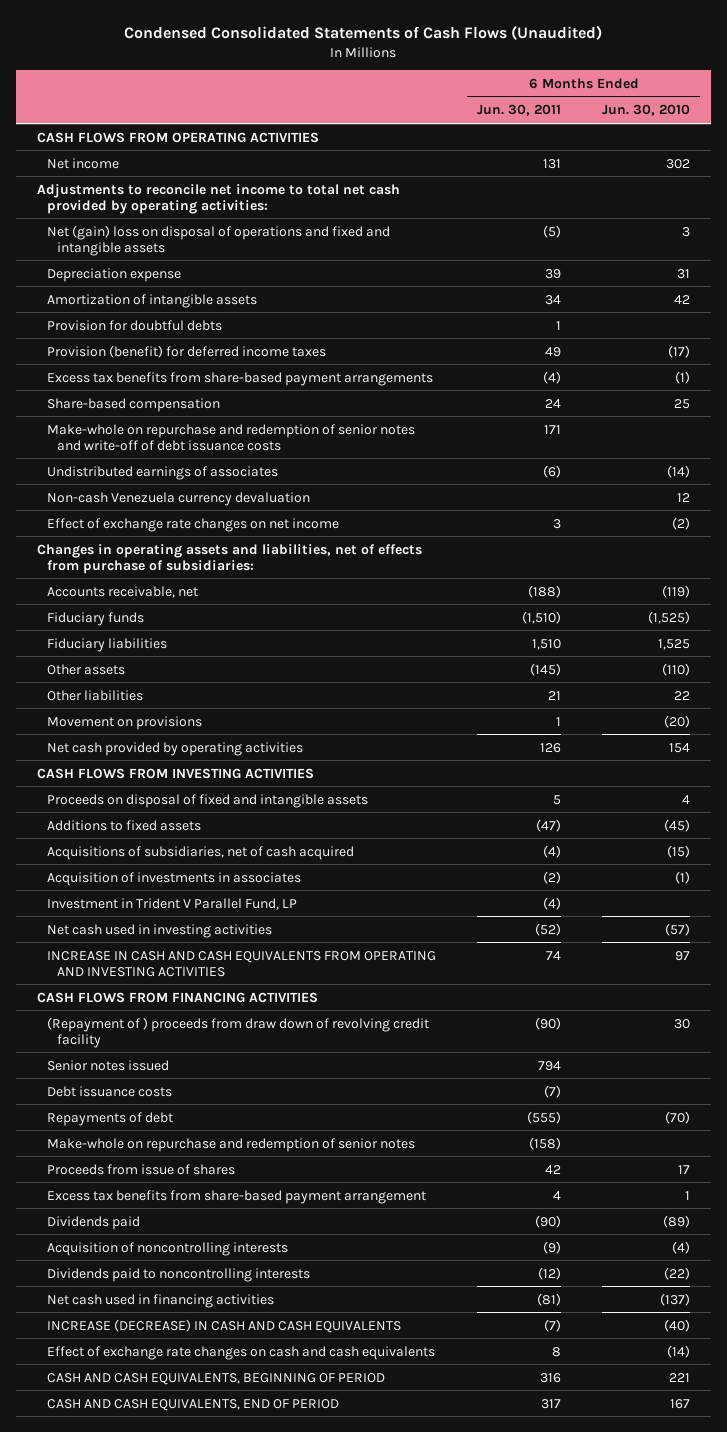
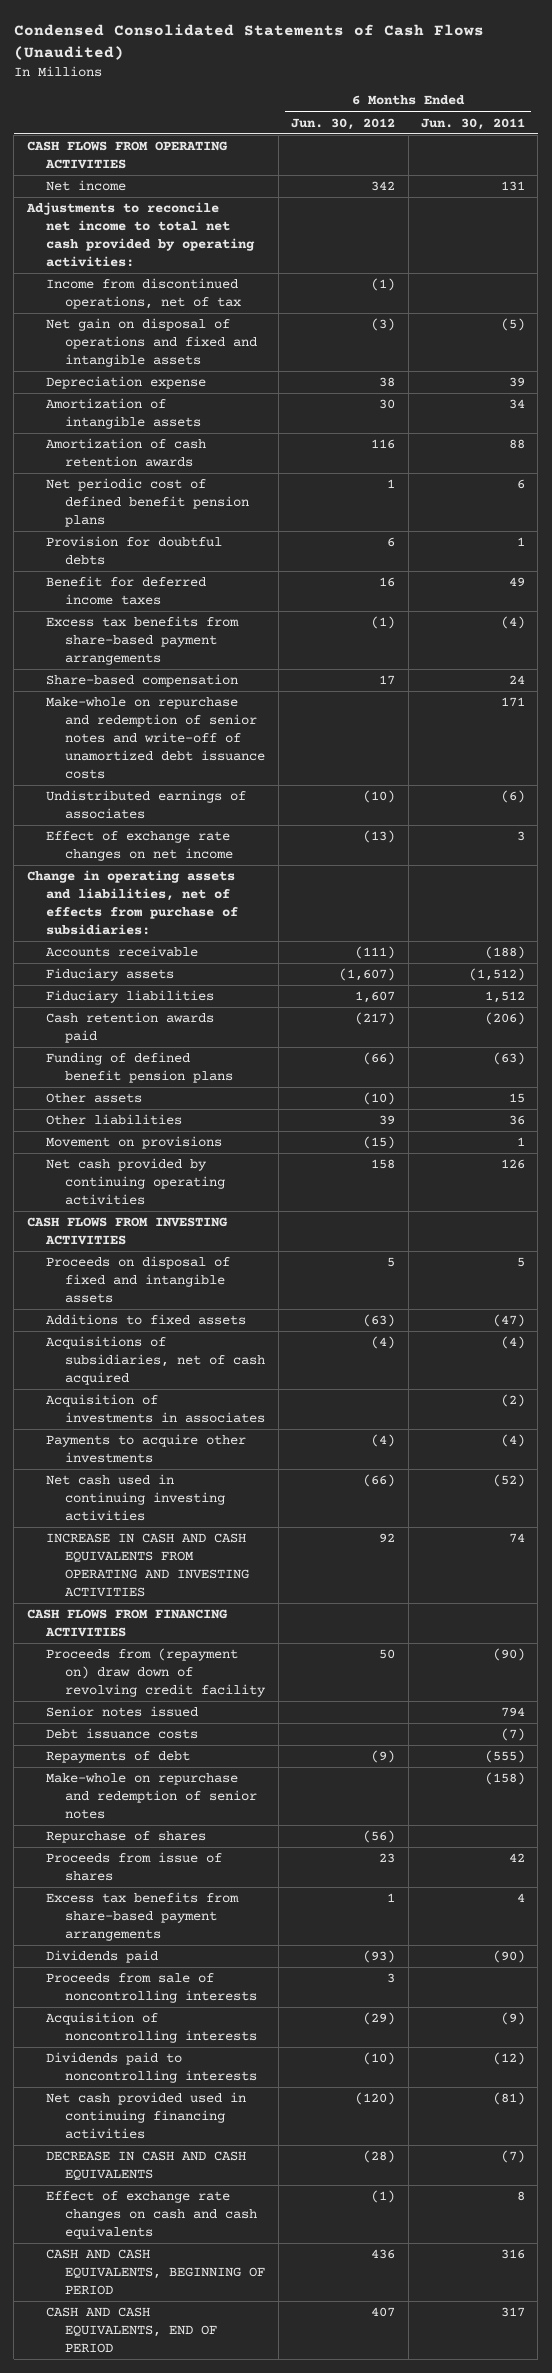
- | 6 Months Ended Jun. 30, 2011 | 6 Months Ended Jun. 30, 2010
+ | 6 Months Ended Jun. 30, 2012 | 6 Months Ended Jun. 30, 2011
- Net (gain) loss on disposal of operations and fixed and intangible assets | (5) | 3
+ Income from discontinued operations, net of tax | (1) |
+ Net gain on disposal of operations and fixed and intangible assets | (3) | (5)
+ Amortization of cash retention awards | 116 | 88
+ Net periodic cost of defined benefit pension plans | 1 | 6
- Provision (benefit) for deferred income taxes | 49 | (17)
+ Benefit for deferred income taxes | 16 | 49
- Make-whole on repurchase and redemption of senior notes and write-off of debt issuance costs | 171 |
+ Make-whole on repurchase and redemption of senior notes and write-off of unamortized debt issuance costs | | 171
- Non-cash Venezuela currency devaluation | | 12
- Changes in operating assets and liabilities, net of effects from purchase of subsidiaries:
- Accounts receivable, net | (188) | (119)
- Fiduciary funds | (1,510) | (1,525)
- Fiduciary liabilities | 1,510 | 1,525
- Other assets | (145) | (110)
- Other liabilities | 21 | 22
+ Change in operating assets and liabilities, net of effects from purchase of subsidiaries:
+ Accounts receivable | (111) | (188)
+ Fiduciary assets | (1,607) | (1,512)
+ Fiduciary liabilities | 1,607 | 1,512
+ Cash retention awards paid | (217) | (206)
+ Funding of defined benefit pension plans | (66) | (63)
+ Other assets | (10) | 15
+ Other liabilities | 39 | 36
- Net cash provided by operating activities | 126 | 154
+ Net cash provided by continuing operating activities | 158 | 126
- Investment in Trident V Parallel Fund, LP | (4) |
- Net cash used in investing activities | (52) | (57)
+ Payments to acquire other investments | (4) | (4)
+ Net cash used in continuing investing activities | (66) | (52)
- (Repayment of ) proceeds from draw down of revolving credit facility | (90) | 30
+ Proceeds from (repayment on) draw down of revolving credit facility | 50 | (90)
+ Repurchase of shares | (56) |
- Excess tax benefits from share-based payment arrangement | 4 | 1
+ Excess tax benefits from share-based payment arrangements | 1 | 4
+ Proceeds from sale of noncontrolling interests | 3 |
- Net cash used in financing activities | (81) | (137)
- INCREASE (DECREASE) IN CASH AND CASH EQUIVALENTS | (7) | (40)
+ Net cash provided used in continuing financing activities | (120) | (81)
+ DECREASE IN CASH AND CASH EQUIVALENTS | (28) | (7)

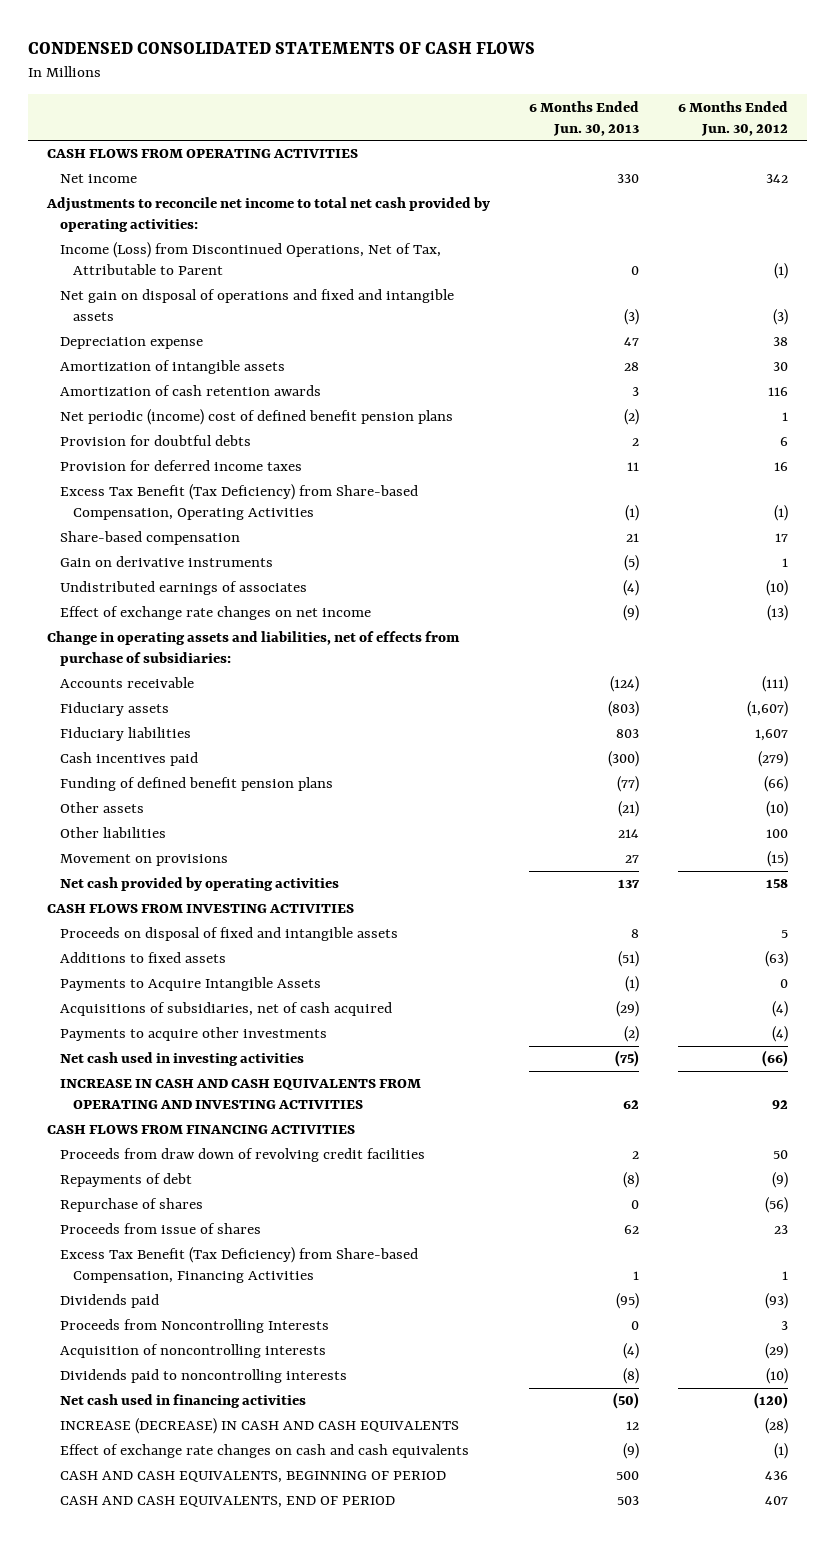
- Condensed Consolidated Statements of Cash Flows (Unaudited)
+ CONDENSED CONSOLIDATED STATEMENTS OF CASH FLOWS
- | 6 Months Ended Jun. 30, 2012 | 6 Months Ended Jun. 30, 2011
+ | 6 Months Ended Jun. 30, 2013 | 6 Months Ended Jun. 30, 2012
- Income from discontinued operations, net of tax | (1) |
+ Income (Loss) from Discontinued Operations, Net of Tax, Attributable to Parent | 0 | (1)
- Net periodic cost of defined benefit pension plans | 1 | 6
+ Net periodic (income) cost of defined benefit pension plans | (2) | 1
- Benefit for deferred income taxes | 16 | 49
- Excess tax benefits from share-based payment arrangements | (1) | (4)
+ Provision for deferred income taxes | 11 | 16
+ Excess Tax Benefit (Tax Deficiency) from Share-based Compensation, Operating Activities | (1) | (1)
- Make-whole on repurchase and redemption of senior notes and write-off of unamortized debt issuance costs | | 171
+ Gain on derivative instruments | (5) | 1
- Cash retention awards paid | (217) | (206)
+ Cash incentives paid | (300) | (279)
- Other liabilities | 39 | 36
+ Other liabilities | 214 | 100
- Net cash provided by continuing operating activities | 158 | 126
+ Net cash provided by operating activities | 137 | 158
+ Payments to Acquire Intangible Assets | (1) | 0
- Acquisition of investments in associates | | (2)
- Net cash used in continuing investing activities | (66) | (52)
+ Net cash used in investing activities | (75) | (66)
- Proceeds from (repayment on) draw down of revolving credit facility | 50 | (90)
- Senior notes issued | | 794
- Debt issuance costs | | (7)
+ Proceeds from draw down of revolving credit facilities | 2 | 50
- Make-whole on repurchase and redemption of senior notes | | (158)
- Excess tax benefits from share-based payment arrangements | 1 | 4
+ Excess Tax Benefit (Tax Deficiency) from Share-based Compensation, Financing Activities | 1 | 1
- Proceeds from sale of noncontrolling interests | 3 |
+ Proceeds from Noncontrolling Interests | 0 | 3
- Net cash provided used in continuing financing activities | (120) | (81)
- DECREASE IN CASH AND CASH EQUIVALENTS | (28) | (7)
+ Net cash used in financing activities | (50) | (120)
+ INCREASE (DECREASE) IN CASH AND CASH EQUIVALENTS | 12 | (28)

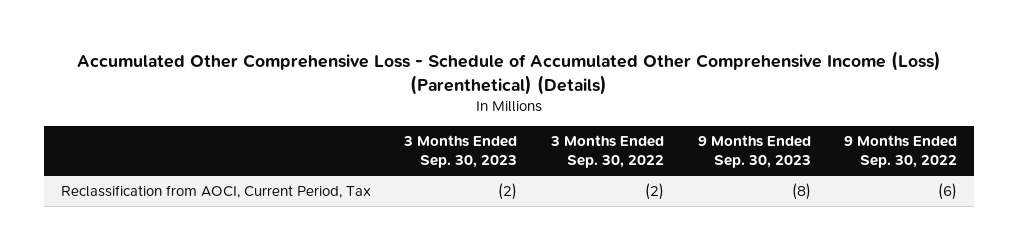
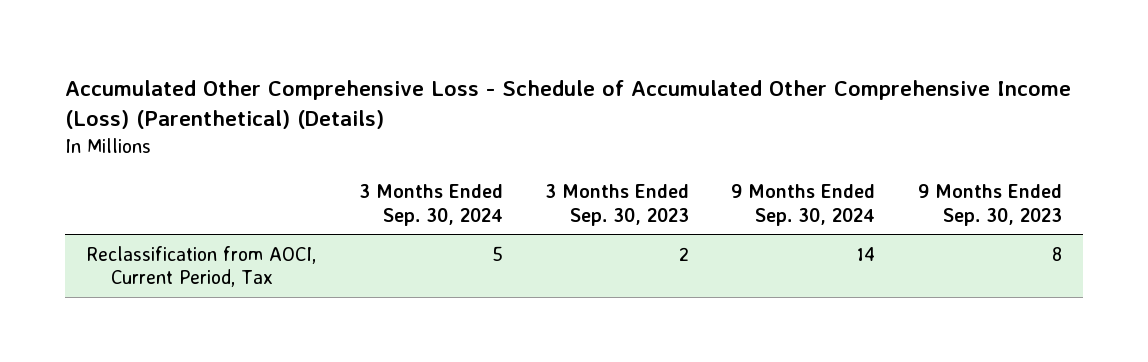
- | 3 Months Ended Sep. 30, 2023 | 3 Months Ended Sep. 30, 2022 | 9 Months Ended Sep. 30, 2023 | 9 Months Ended Sep. 30, 2022
+ | 3 Months Ended Sep. 30, 2024 | 3 Months Ended Sep. 30, 2023 | 9 Months Ended Sep. 30, 2024 | 9 Months Ended Sep. 30, 2023
- Reclassification from AOCI, Current Period, Tax | (2) | (2) | (8) | (6)
+ Reclassification from AOCI, Current Period, Tax | 5 | 2 | 14 | 8

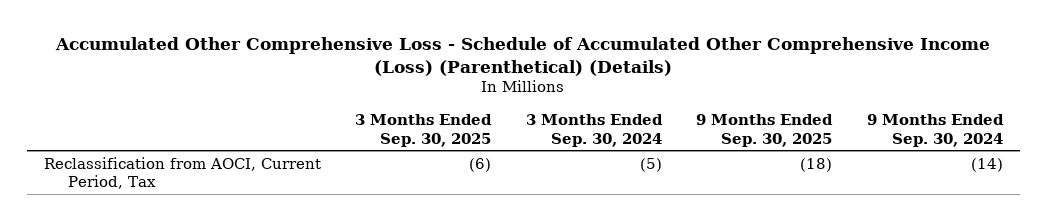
- | 3 Months Ended Sep. 30, 2024 | 3 Months Ended Sep. 30, 2023 | 9 Months Ended Sep. 30, 2024 | 9 Months Ended Sep. 30, 2023
+ | 3 Months Ended Sep. 30, 2025 | 3 Months Ended Sep. 30, 2024 | 9 Months Ended Sep. 30, 2025 | 9 Months Ended Sep. 30, 2024
- Reclassification from AOCI, Current Period, Tax | 5 | 2 | 14 | 8
+ Reclassification from AOCI, Current Period, Tax | (6) | (5) | (18) | (14)

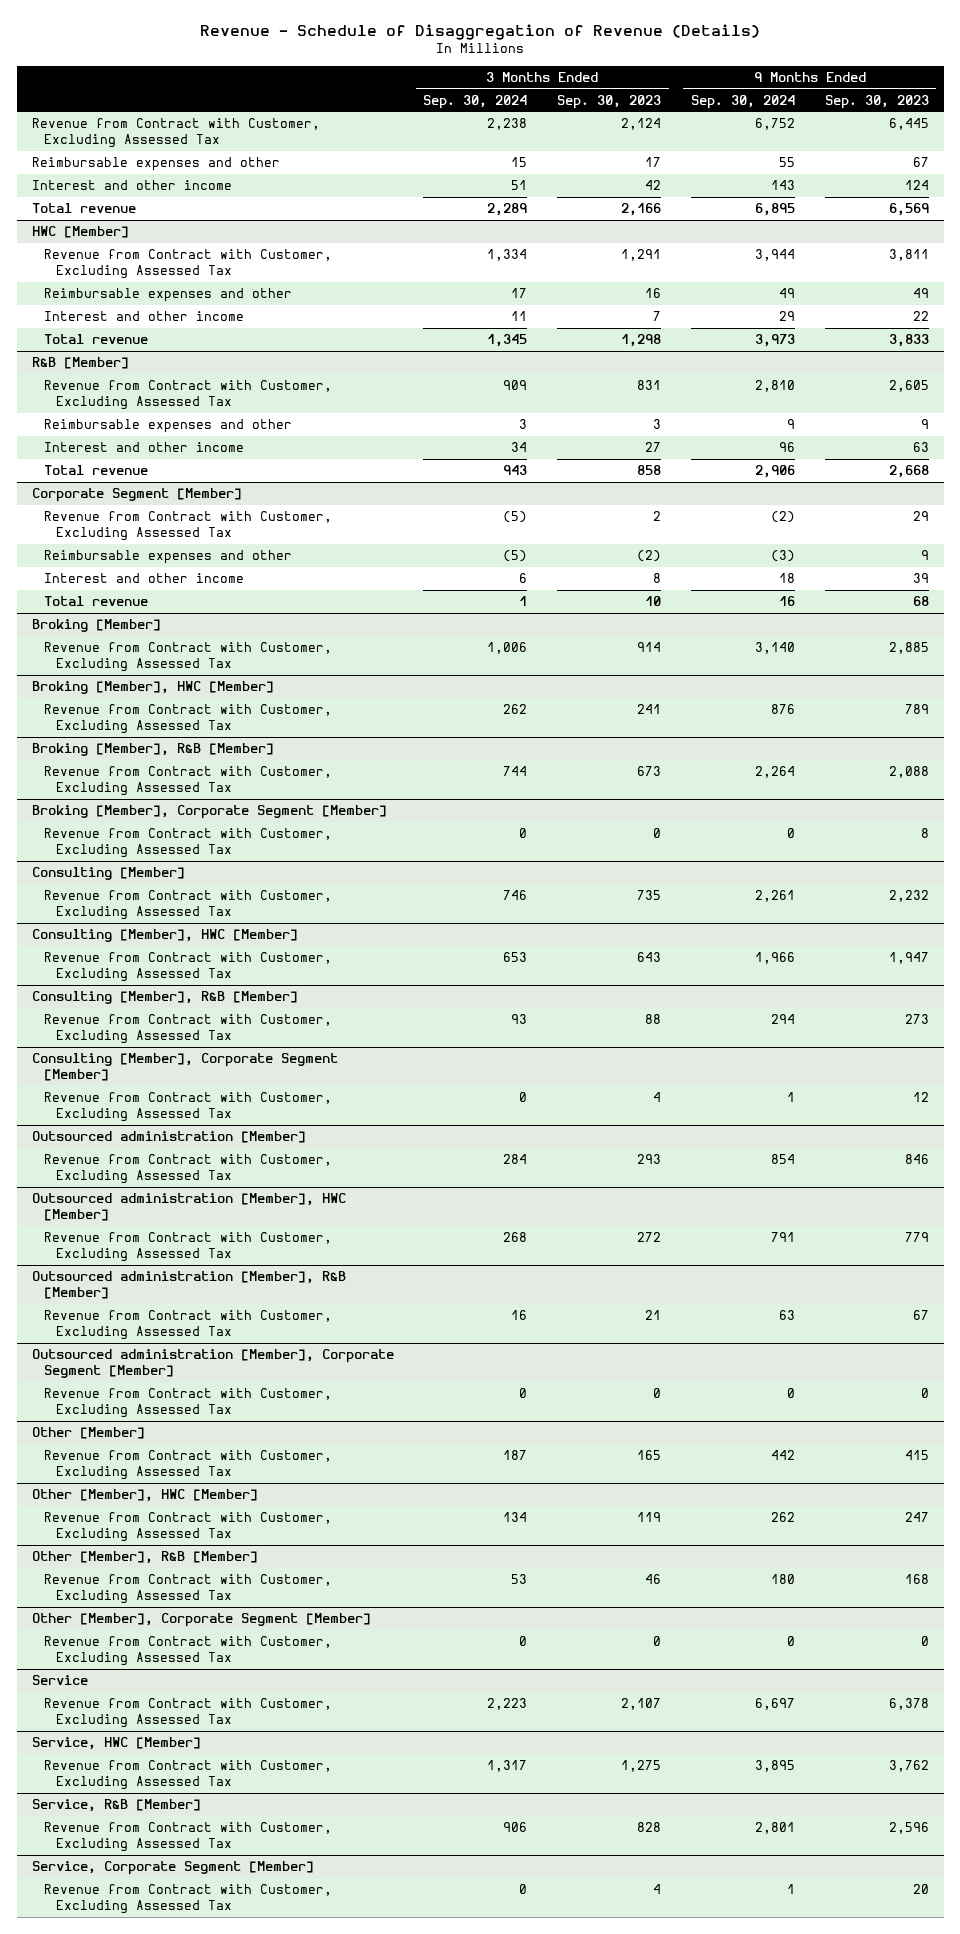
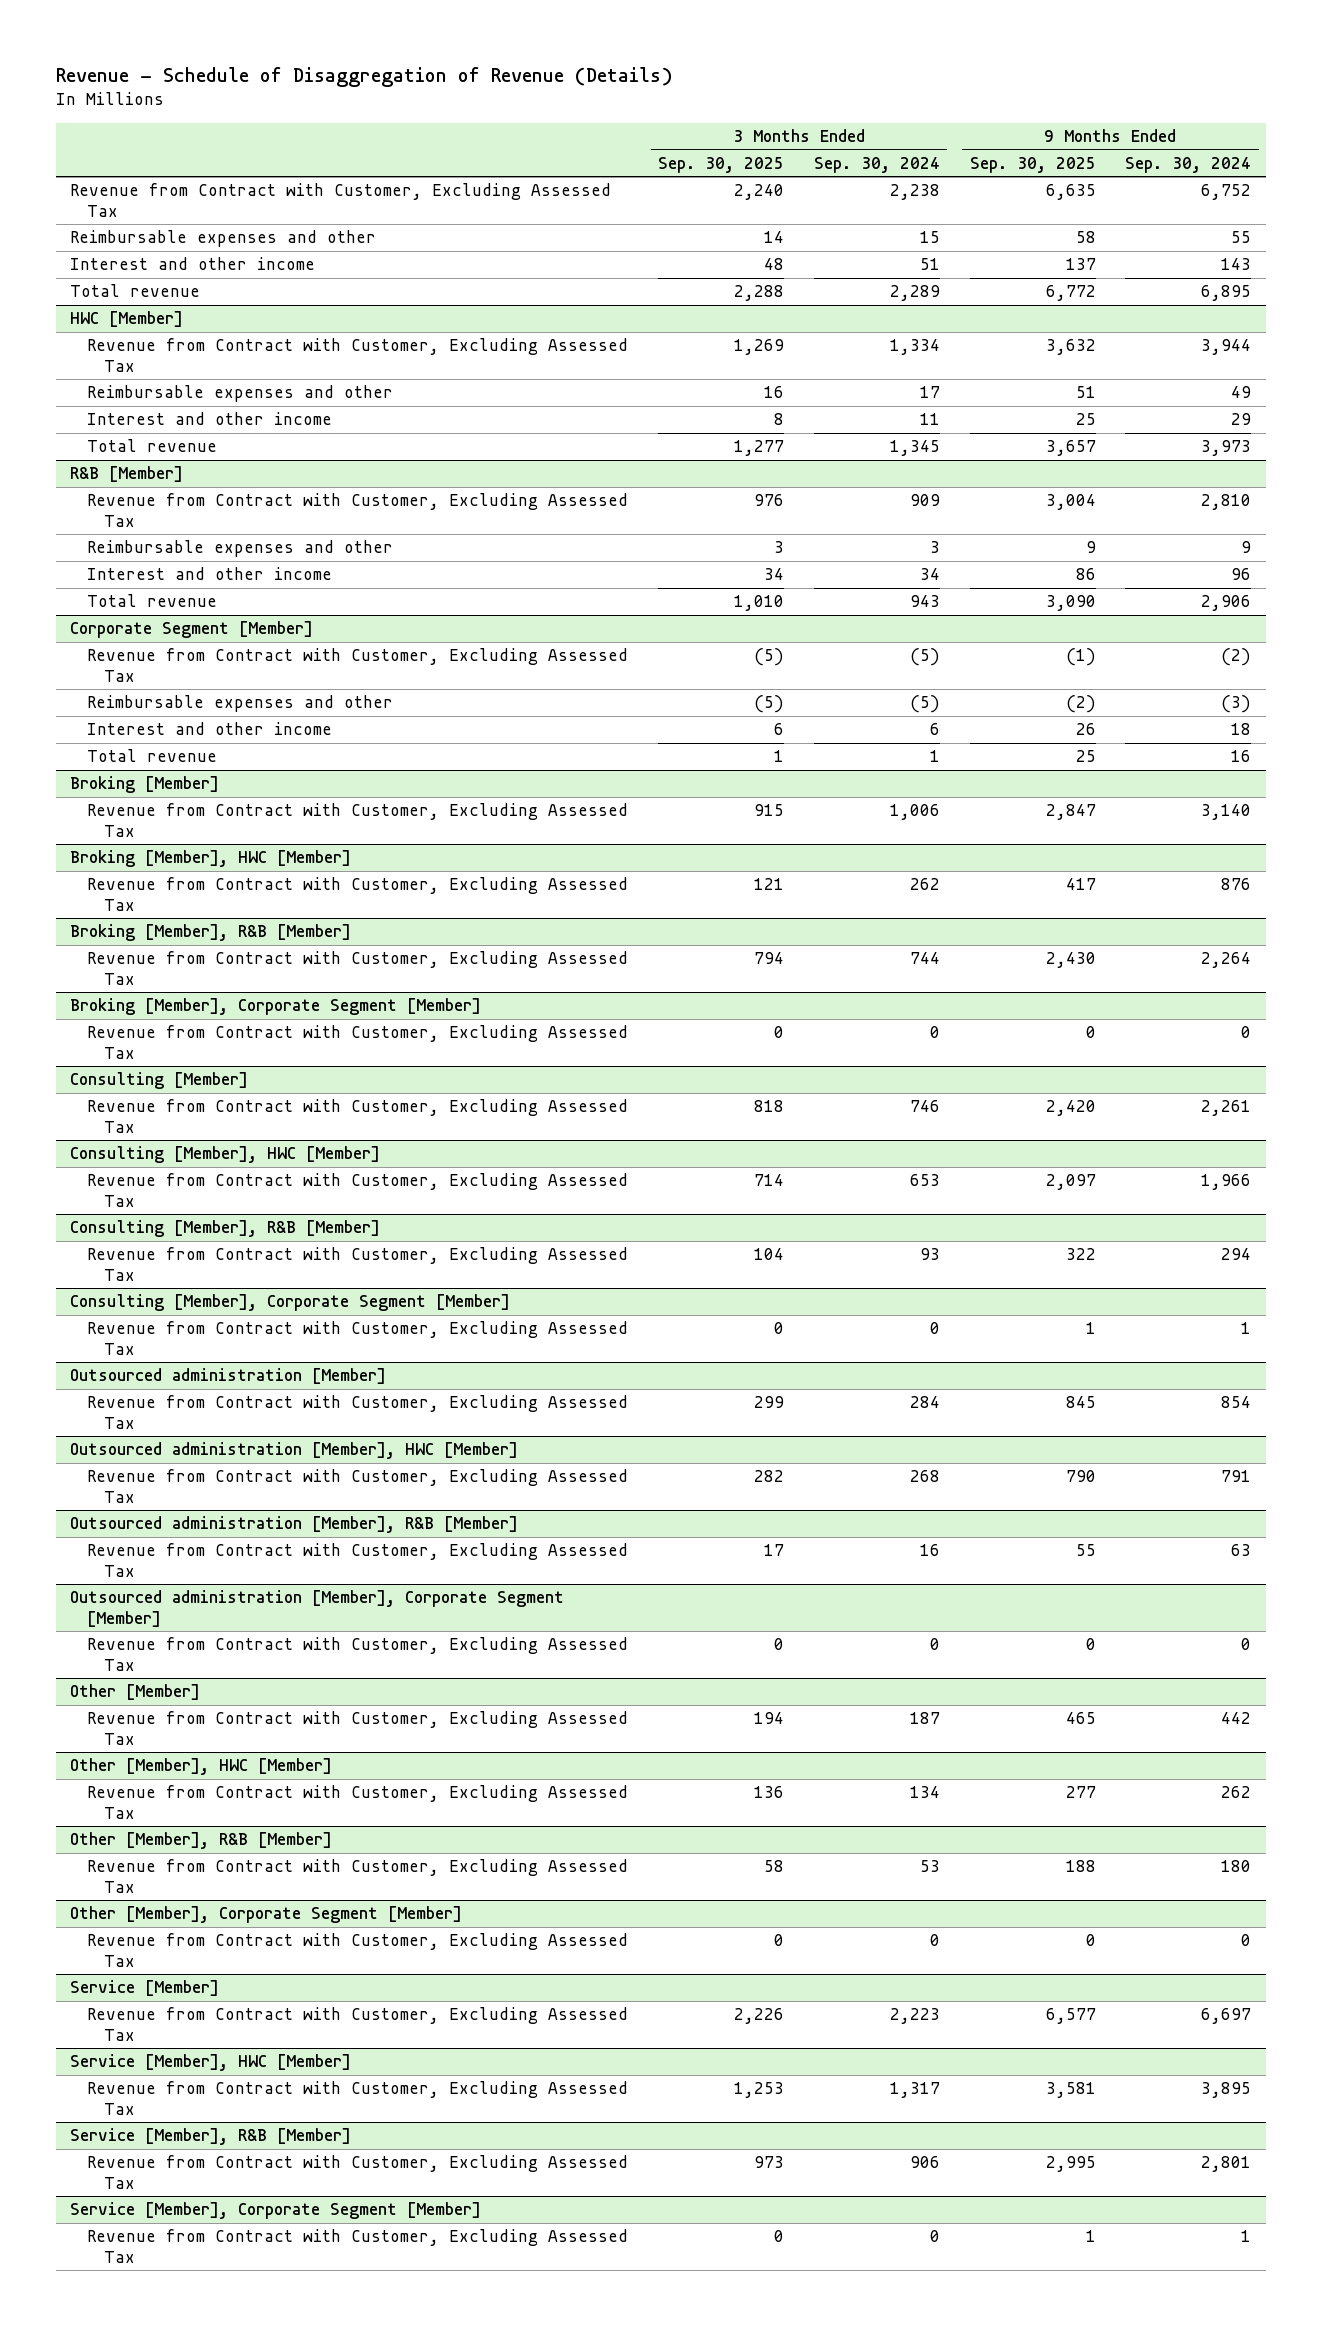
- | 3 Months Ended Sep. 30, 2024 | 3 Months Ended Sep. 30, 2023 | 9 Months Ended Sep. 30, 2024 | 9 Months Ended Sep. 30, 2023
+ | 3 Months Ended Sep. 30, 2025 | 3 Months Ended Sep. 30, 2024 | 9 Months Ended Sep. 30, 2025 | 9 Months Ended Sep. 30, 2024
- Service
+ Service [Member]
- Service, HWC [Member]
+ Service [Member], HWC [Member]
- Service, R&B [Member]
+ Service [Member], R&B [Member]
- Service, Corporate Segment [Member]
+ Service [Member], Corporate Segment [Member]

